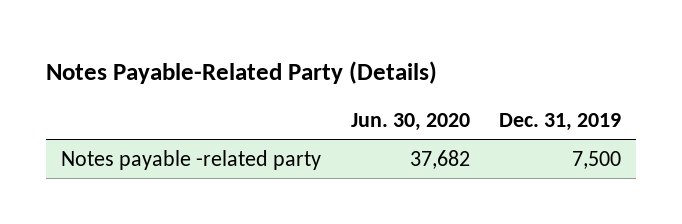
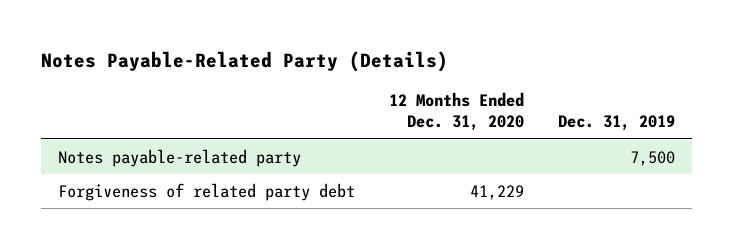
- | Jun. 30, 2020 | Dec. 31, 2019
+ | 12 Months Ended Dec. 31, 2020 | Dec. 31, 2019
- Notes payable -related party | 37,682 | 7,500
+ Notes payable-related party | | 7,500
+ Forgiveness of related party debt | 41,229 |

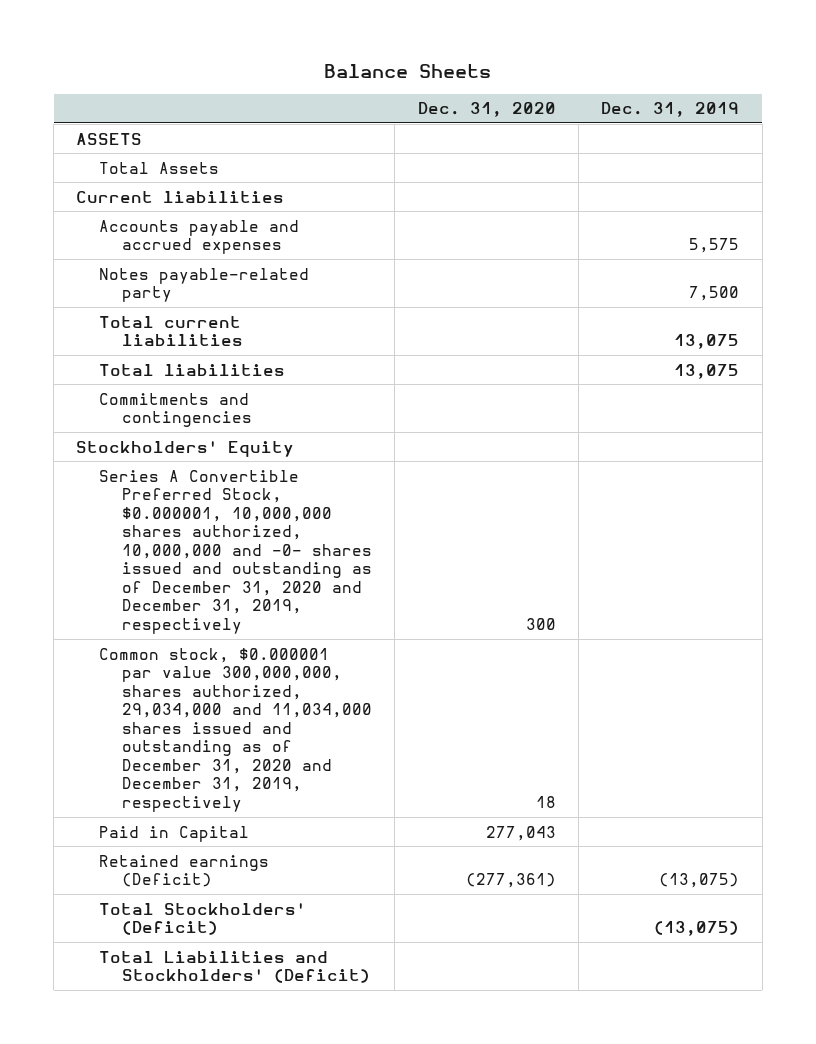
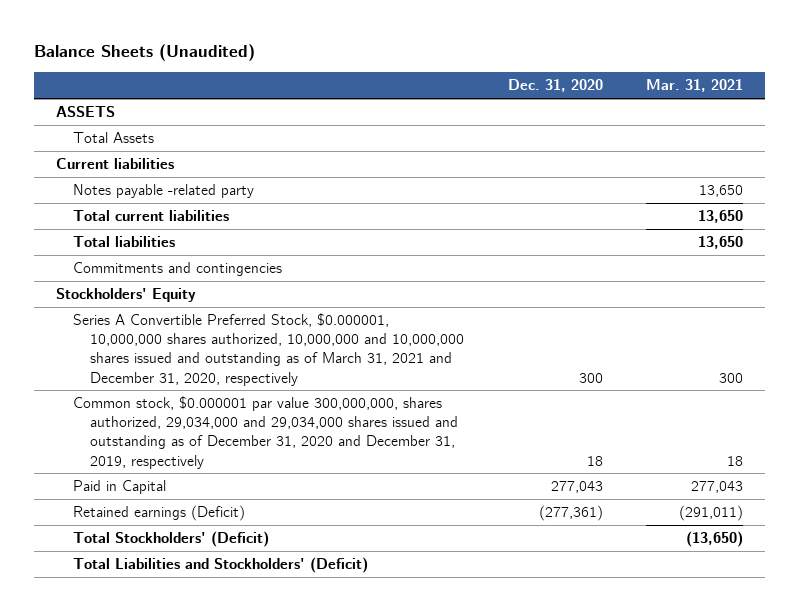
- Balance Sheets
+ Balance Sheets (Unaudited)
- | Dec. 31, 2020 | Dec. 31, 2019
+ | Dec. 31, 2020 | Mar. 31, 2021
- Accounts payable and accrued expenses | | 5,575
- Notes payable-related party | | 7,500
+ Notes payable -related party | | 13,650
- Series A Convertible Preferred Stock, $0.000001, 10,000,000 shares authorized, 10,000,000 and -0- shares issued and outstanding as of December 31, 2020 and December 31, 2019, respectively | 300 |
- Common stock, $0.000001 par value 300,000,000, shares authorized, 29,034,000 and 11,034,000 shares issued and outstanding as of December 31, 2020 and December 31, 2019, respectively | 18 |
+ Series A Convertible Preferred Stock, $0.000001, 10,000,000 shares authorized, 10,000,000 and 10,000,000 shares issued and outstanding as of March 31, 2021 and December 31, 2020, respectively | 300 | 300
+ Common stock, $0.000001 par value 300,000,000, shares authorized, 29,034,000 and 29,034,000 shares issued and outstanding as of December 31, 2020 and December 31, 2019, respectively | 18 | 18

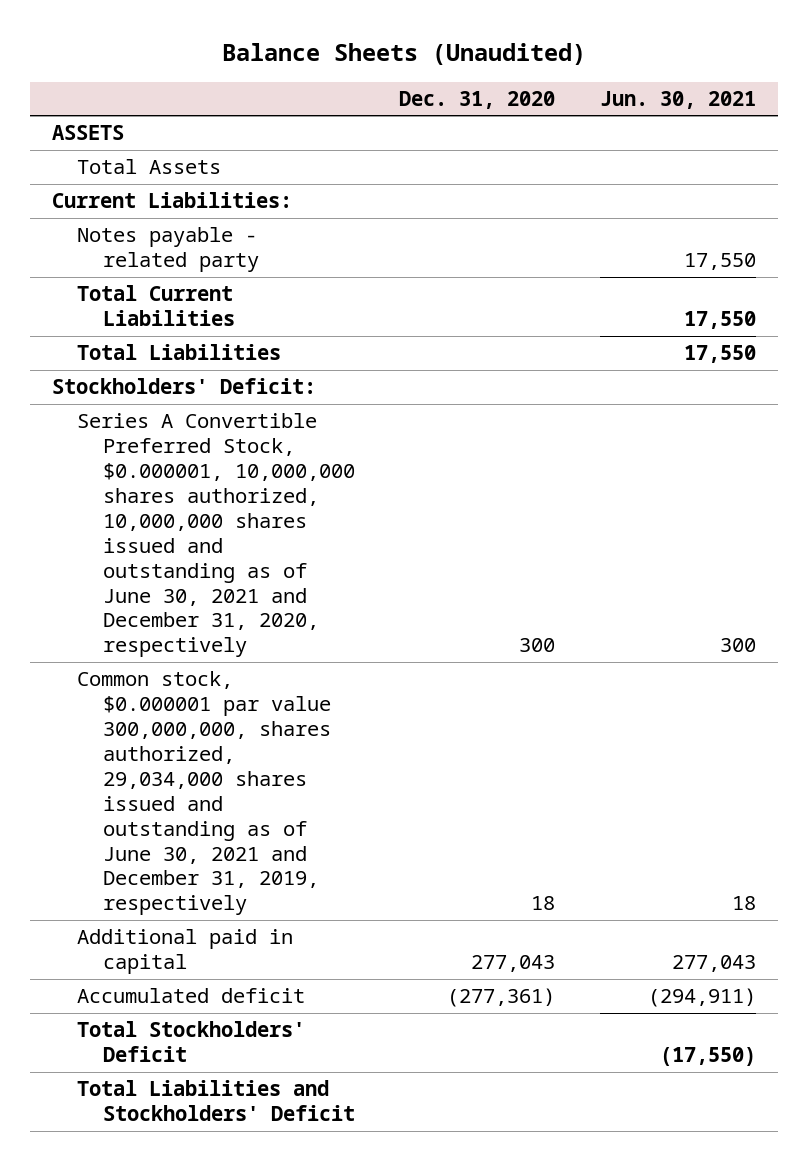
- | Dec. 31, 2020 | Mar. 31, 2021
+ | Dec. 31, 2020 | Jun. 30, 2021
- Current liabilities
- Notes payable -related party | | 13,650
- Total current liabilities | | 13,650
- Total liabilities | | 13,650
- Commitments and contingencies
- Stockholders' Equity
- Series A Convertible Preferred Stock, $0.000001, 10,000,000 shares authorized, 10,000,000 and 10,000,000 shares issued and outstanding as of March 31, 2021 and December 31, 2020, respectively | 300 | 300
- Common stock, $0.000001 par value 300,000,000, shares authorized, 29,034,000 and 29,034,000 shares issued and outstanding as of December 31, 2020 and December 31, 2019, respectively | 18 | 18
- Paid in Capital | 277,043 | 277,043
- Retained earnings (Deficit) | (277,361) | (291,011)
- Total Stockholders' (Deficit) | | (13,650)
- Total Liabilities and Stockholders' (Deficit)
+ Current Liabilities:
+ Notes payable - related party | | 17,550
+ Total Current Liabilities | | 17,550
+ Total Liabilities | | 17,550
+ Stockholders' Deficit:
+ Series A Convertible Preferred Stock, $0.000001, 10,000,000 shares authorized, 10,000,000 shares issued and outstanding as of June 30, 2021 and December 31, 2020, respectively | 300 | 300
+ Common stock, $0.000001 par value 300,000,000, shares authorized, 29,034,000 shares issued and outstanding as of June 30, 2021 and December 31, 2019, respectively | 18 | 18
+ Additional paid in capital | 277,043 | 277,043
+ Accumulated deficit | (277,361) | (294,911)
+ Total Stockholders' Deficit | | (17,550)
+ Total Liabilities and Stockholders' Deficit

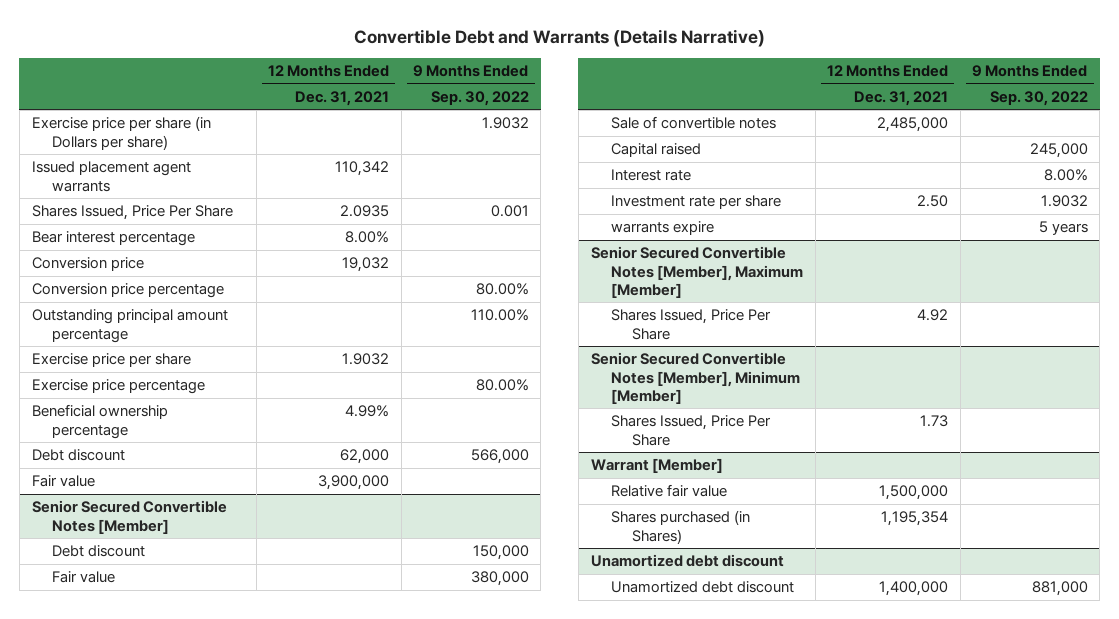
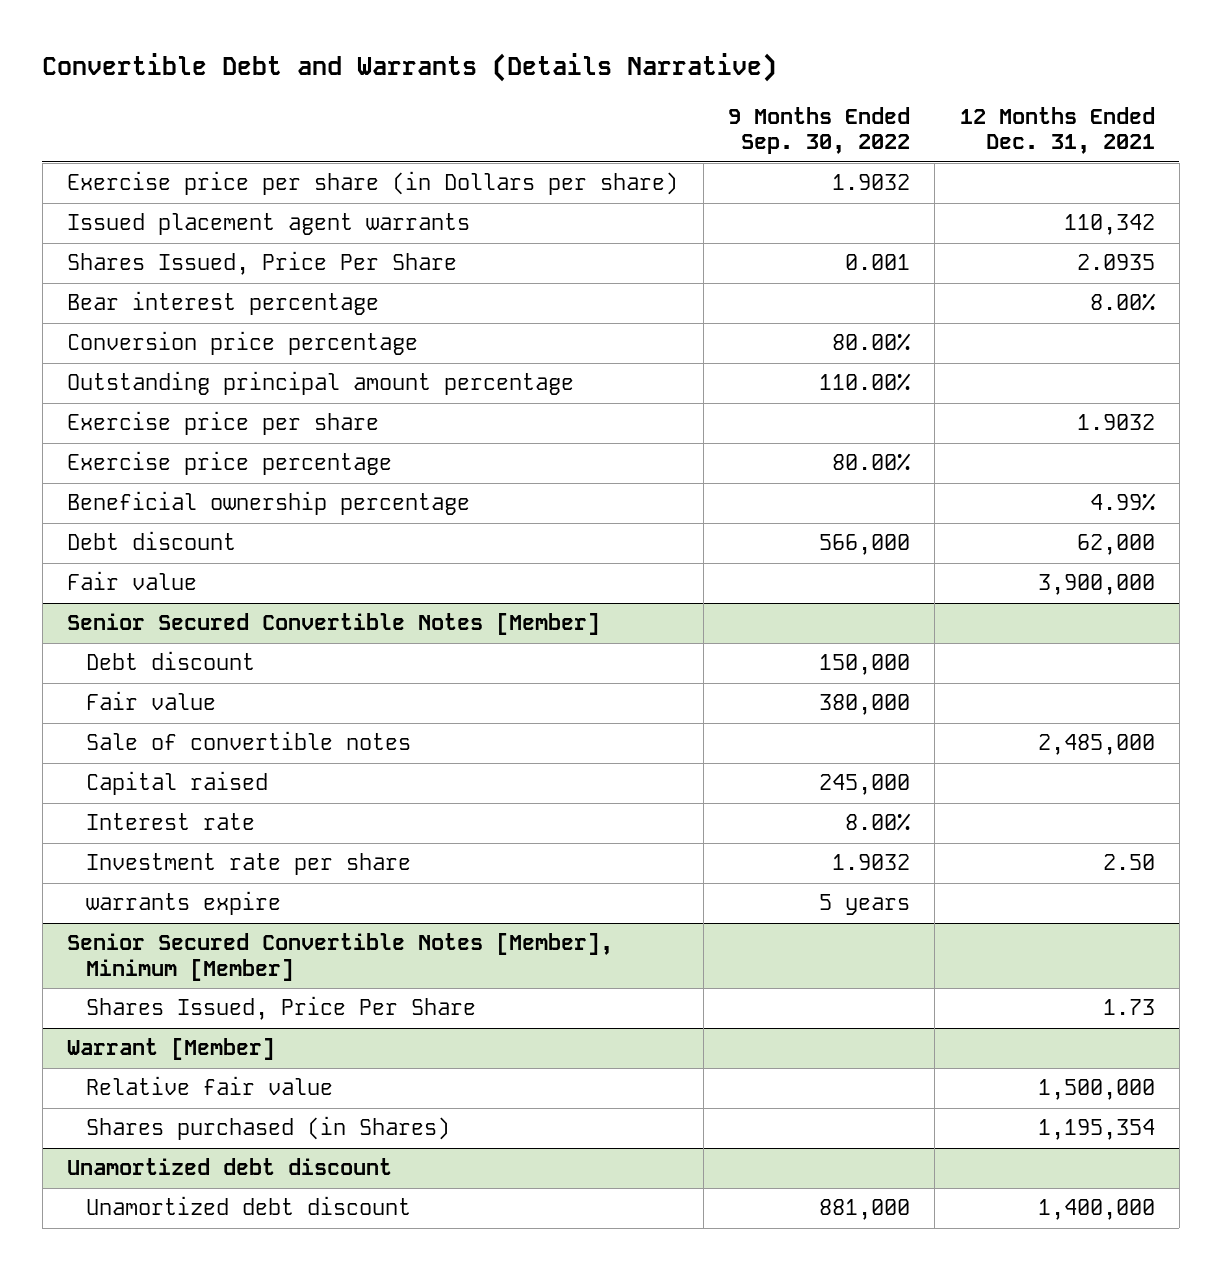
- | 12 Months Ended Dec. 31, 2021 | 9 Months Ended Sep. 30, 2022
+ | 9 Months Ended Sep. 30, 2022 | 12 Months Ended Dec. 31, 2021
- Conversion price | 19,032 |
- Senior Secured Convertible Notes [Member], Maximum [Member]
- Shares Issued, Price Per Share | 4.92 |

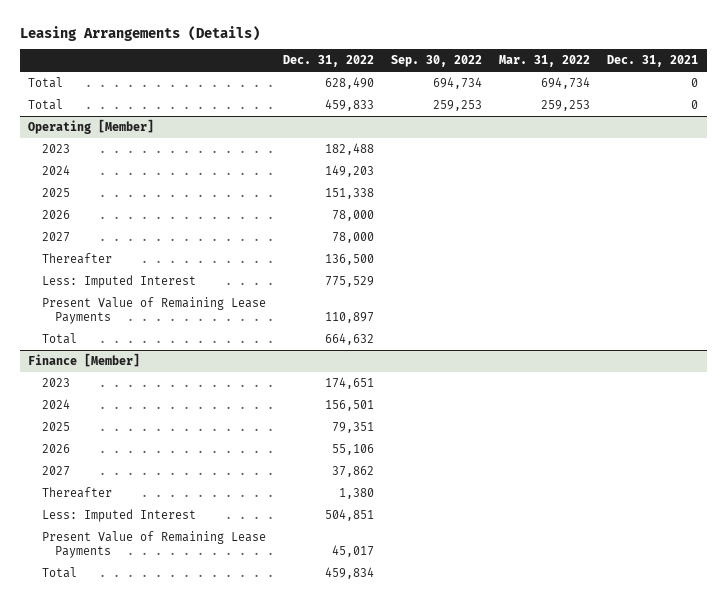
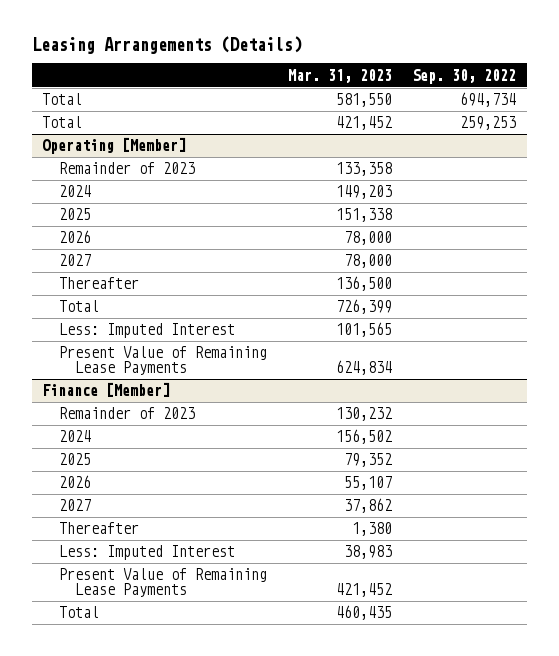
- | Dec. 31, 2022 | Sep. 30, 2022 | Mar. 31, 2022 | Dec. 31, 2021
+ | Mar. 31, 2023 | Sep. 30, 2022
@ Operating [Member]
- 2023 | 182,488 | | |
+ Remainder of 2023 | 133,358 |
moved up: Total | 726,399 |
@ Finance [Member]
- 2023 | 174,651 | | |
+ Remainder of 2023 | 130,232 |

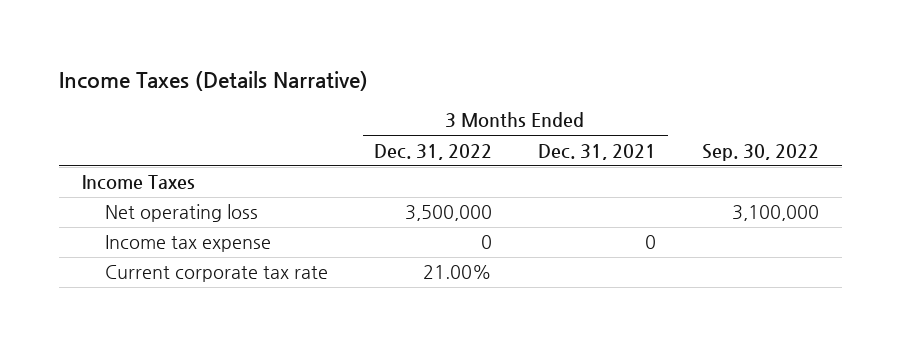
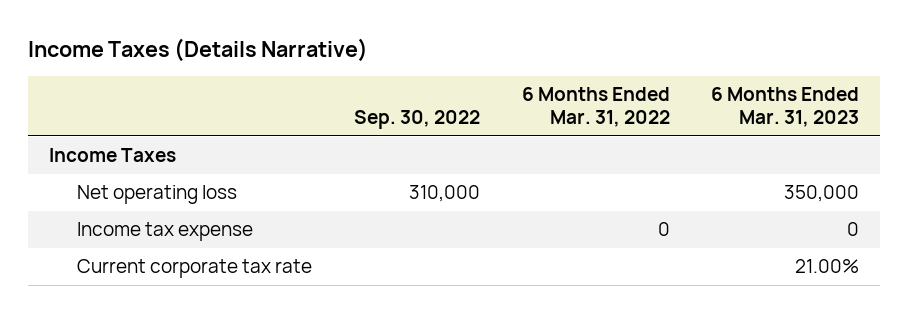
- | 3 Months Ended Dec. 31, 2022 | 3 Months Ended Dec. 31, 2021 | Sep. 30, 2022
+ | Sep. 30, 2022 | 6 Months Ended Mar. 31, 2022 | 6 Months Ended Mar. 31, 2023
- Net operating loss | 3,500,000 | | 3,100,000
+ Net operating loss | 310,000 | | 350,000

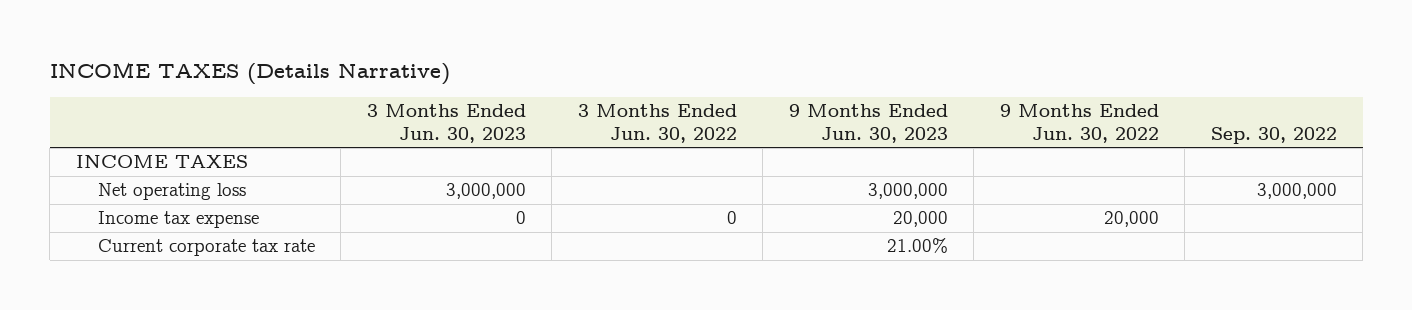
- Income Taxes (Details Narrative)
+ INCOME TAXES (Details Narrative)
- | Sep. 30, 2022 | 6 Months Ended Mar. 31, 2022 | 6 Months Ended Mar. 31, 2023
+ | 3 Months Ended Jun. 30, 2023 | 3 Months Ended Jun. 30, 2022 | 9 Months Ended Jun. 30, 2023 | 9 Months Ended Jun. 30, 2022 | Sep. 30, 2022
- Income Taxes
- Net operating loss | 310,000 | | 350,000
+ INCOME TAXES
+ Net operating loss | 3,000,000 | | 3,000,000 | | 3,000,000

